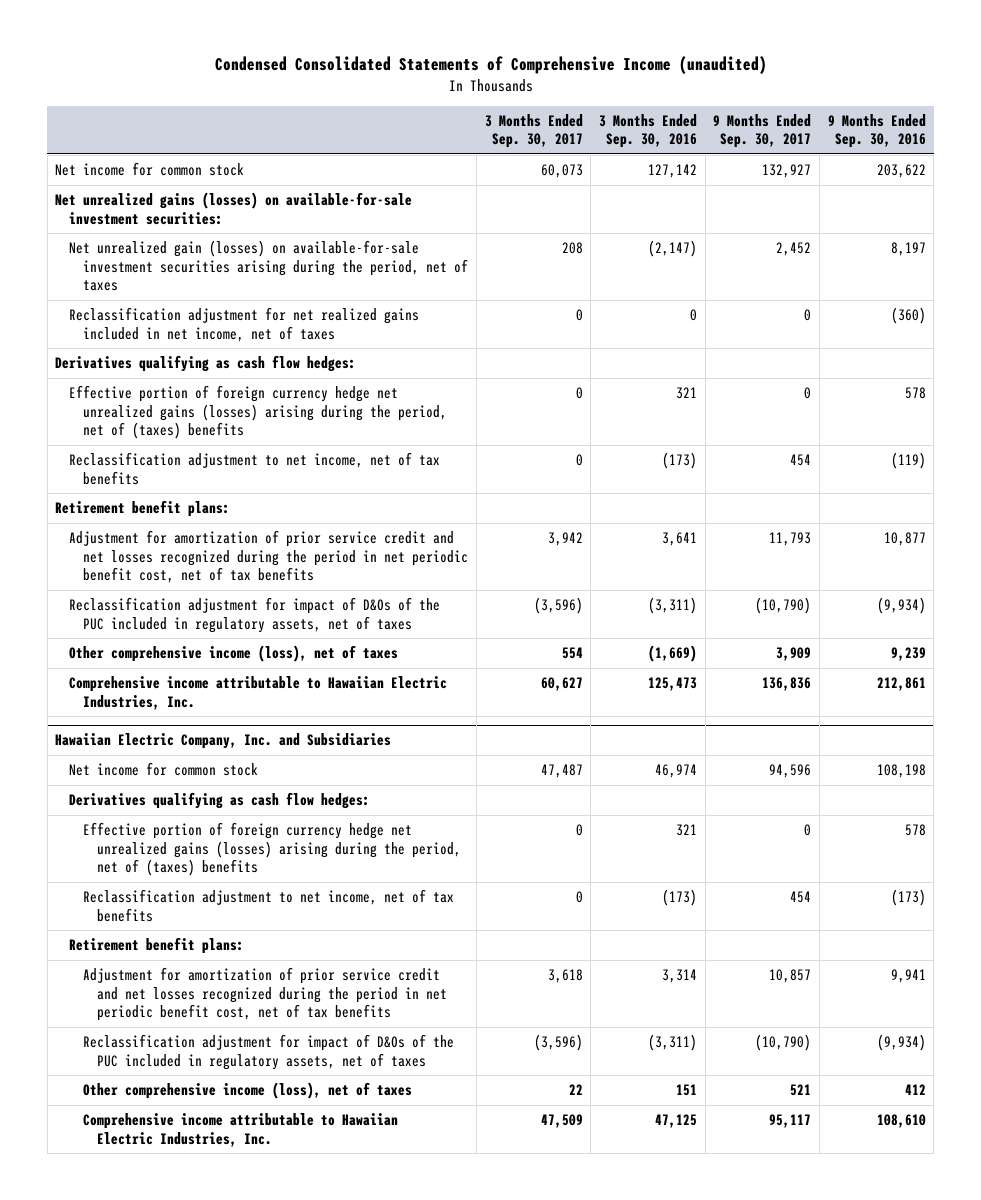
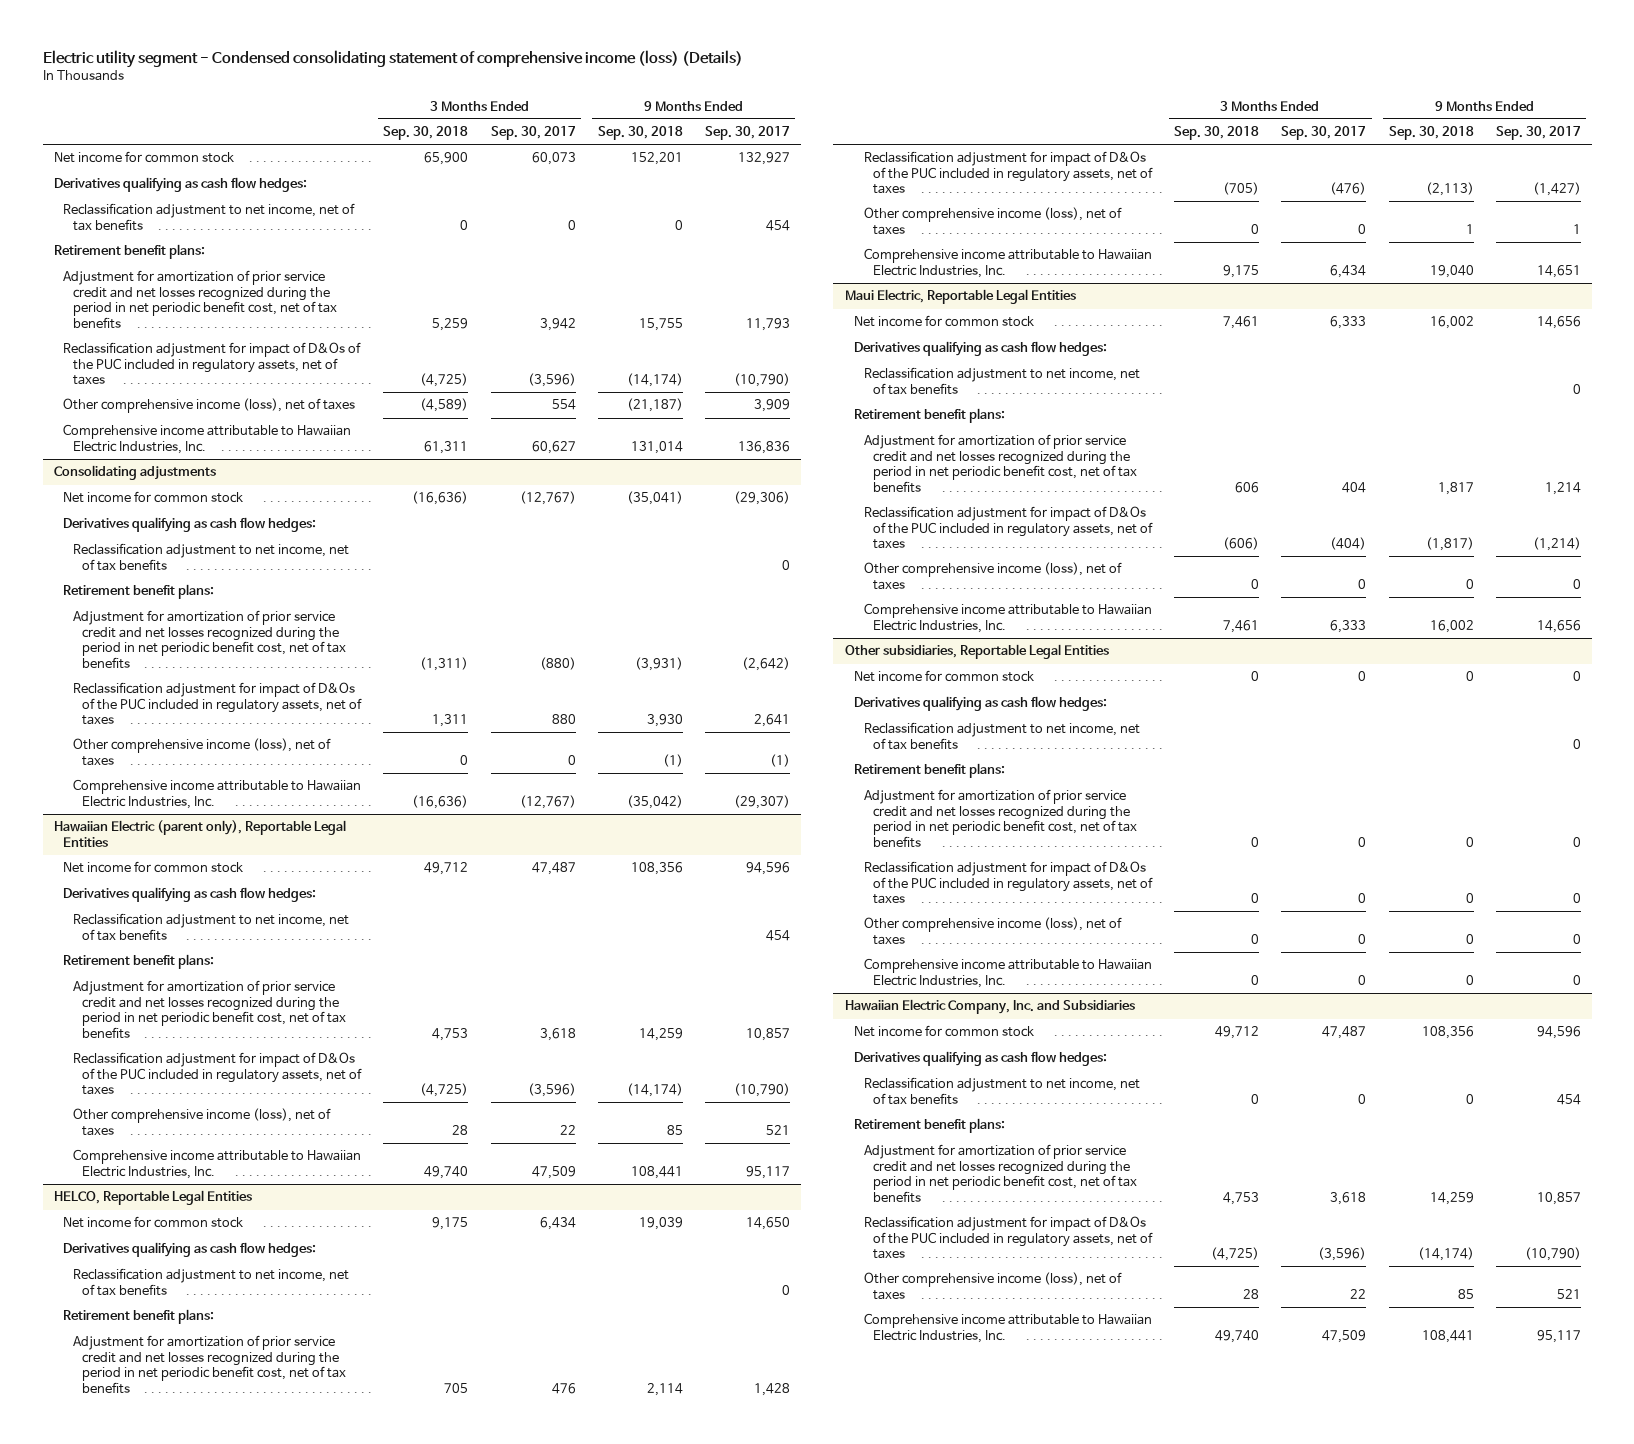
- Condensed Consolidated Statements of Comprehensive Income (unaudited)
+ Electric utility segment - Condensed consolidating statement of comprehensive income (loss) (Details)
- | 3 Months Ended Sep. 30, 2017 | 3 Months Ended Sep. 30, 2016 | 9 Months Ended Sep. 30, 2017 | 9 Months Ended Sep. 30, 2016
+ | 3 Months Ended Sep. 30, 2018 | 3 Months Ended Sep. 30, 2017 | 9 Months Ended Sep. 30, 2018 | 9 Months Ended Sep. 30, 2017
- Net unrealized gains (losses) on available-for-sale investment securities:
- Net unrealized gain (losses) on available-for-sale investment securities arising during the period, net of taxes | 208 | (2,147) | 2,452 | 8,197
- Reclassification adjustment for net realized gains included in net income, net of taxes | 0 | 0 | 0 | (360)
- Effective portion of foreign currency hedge net unrealized gains (losses) arising during the period, net of (taxes) benefits | 0 | 321 | 0 | 578
+ Consolidating adjustments
+ Net income for common stock | (16,636) | (12,767) | (35,041) | (29,306)
+ Derivatives qualifying as cash flow hedges:
+ Reclassification adjustment to net income, net of tax benefits | | | | 0
+ Retirement benefit plans:
+ Adjustment for amortization of prior service credit and net losses recognized during the period in net periodic benefit cost, net of tax benefits | (1,311) | (880) | (3,931) | (2,642)
+ Reclassification adjustment for impact of D&Os of the PUC included in regulatory assets, net of taxes | 1,311 | 880 | 3,930 | 2,641
+ Other comprehensive income (loss), net of taxes | 0 | 0 | (1) | (1)
+ Comprehensive income attributable to Hawaiian Electric Industries, Inc. | (16,636) | (12,767) | (35,042) | (29,307)
+ Hawaiian Electric (parent only), Reportable Legal Entities
+ Net income for common stock | 49,712 | 47,487 | 108,356 | 94,596
+ Derivatives qualifying as cash flow hedges:
+ Reclassification adjustment to net income, net of tax benefits | | | | 454
+ Retirement benefit plans:
+ Adjustment for amortization of prior service credit and net losses recognized during the period in net periodic benefit cost, net of tax benefits | 4,753 | 3,618 | 14,259 | 10,857
+ Reclassification adjustment for impact of D&Os of the PUC included in regulatory assets, net of taxes | (4,725) | (3,596) | (14,174) | (10,790)
+ Other comprehensive income (loss), net of taxes | 28 | 22 | 85 | 521
+ Comprehensive income attributable to Hawaiian Electric Industries, Inc. | 49,740 | 47,509 | 108,441 | 95,117
+ HELCO, Reportable Legal Entities
+ Net income for common stock | 9,175 | 6,434 | 19,039 | 14,650
+ Derivatives qualifying as cash flow hedges:
+ Reclassification adjustment to net income, net of tax benefits | | | | 0
+ Retirement benefit plans:
+ Adjustment for amortization of prior service credit and net losses recognized during the period in net periodic benefit cost, net of tax benefits | 705 | 476 | 2,114 | 1,428
+ Reclassification adjustment for impact of D&Os of the PUC included in regulatory assets, net of taxes | (705) | (476) | (2,113) | (1,427)
+ Other comprehensive income (loss), net of taxes | 0 | 0 | 1 | 1
+ Comprehensive income attributable to Hawaiian Electric Industries, Inc. | 9,175 | 6,434 | 19,040 | 14,651
+ Maui Electric, Reportable Legal Entities
+ Net income for common stock | 7,461 | 6,333 | 16,002 | 14,656
+ Derivatives qualifying as cash flow hedges:
+ Reclassification adjustment to net income, net of tax benefits | | | | 0
+ Retirement benefit plans:
+ Adjustment for amortization of prior service credit and net losses recognized during the period in net periodic benefit cost, net of tax benefits | 606 | 404 | 1,817 | 1,214
+ Reclassification adjustment for impact of D&Os of the PUC included in regulatory assets, net of taxes | (606) | (404) | (1,817) | (1,214)
+ Other comprehensive income (loss), net of taxes | 0 | 0 | 0 | 0
+ Comprehensive income attributable to Hawaiian Electric Industries, Inc. | 7,461 | 6,333 | 16,002 | 14,656
+ Other subsidiaries, Reportable Legal Entities
+ Net income for common stock | 0 | 0 | 0 | 0
+ Derivatives qualifying as cash flow hedges:
+ Reclassification adjustment to net income, net of tax benefits | | | | 0
+ Retirement benefit plans:
+ Adjustment for amortization of prior service credit and net losses recognized during the period in net periodic benefit cost, net of tax benefits | 0 | 0 | 0 | 0
+ Reclassification adjustment for impact of D&Os of the PUC included in regulatory assets, net of taxes | 0 | 0 | 0 | 0
+ Other comprehensive income (loss), net of taxes | 0 | 0 | 0 | 0
+ Comprehensive income attributable to Hawaiian Electric Industries, Inc. | 0 | 0 | 0 | 0
@ Hawaiian Electric Company, Inc. and Subsidiaries
- Effective portion of foreign currency hedge net unrealized gains (losses) arising during the period, net of (taxes) benefits | 0 | 321 | 0 | 578

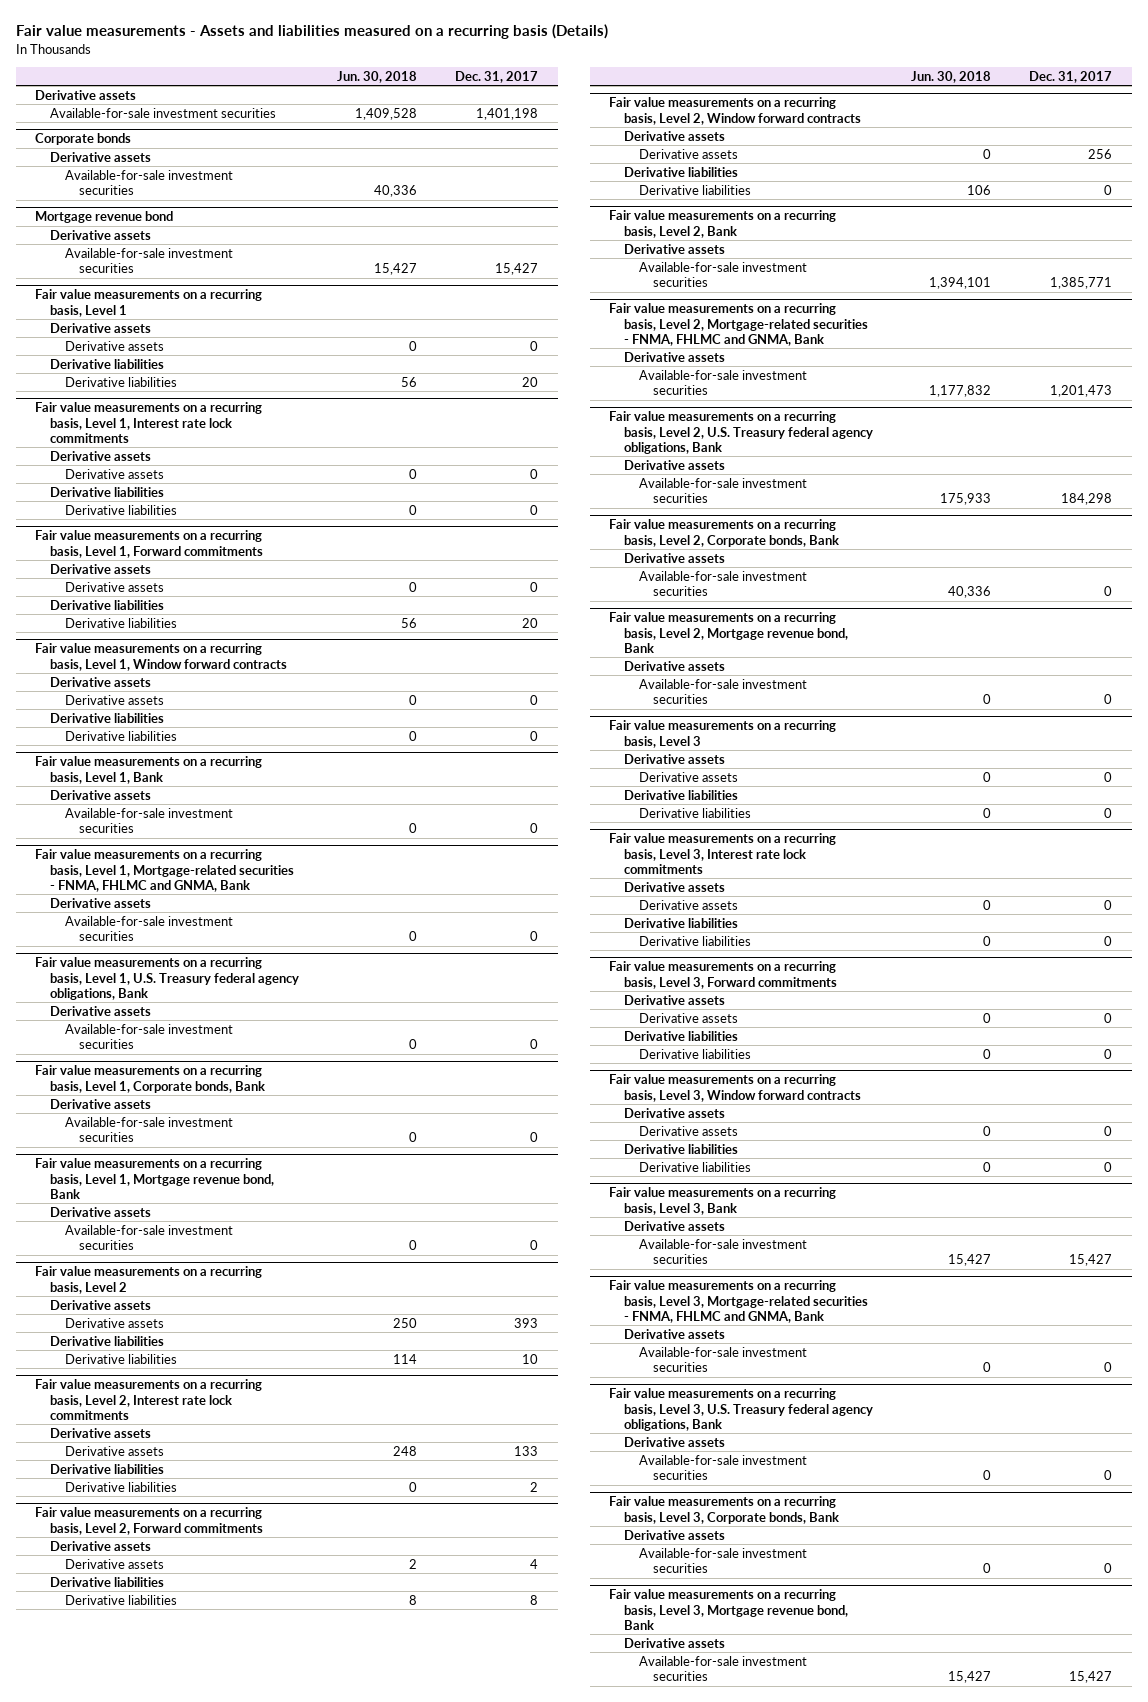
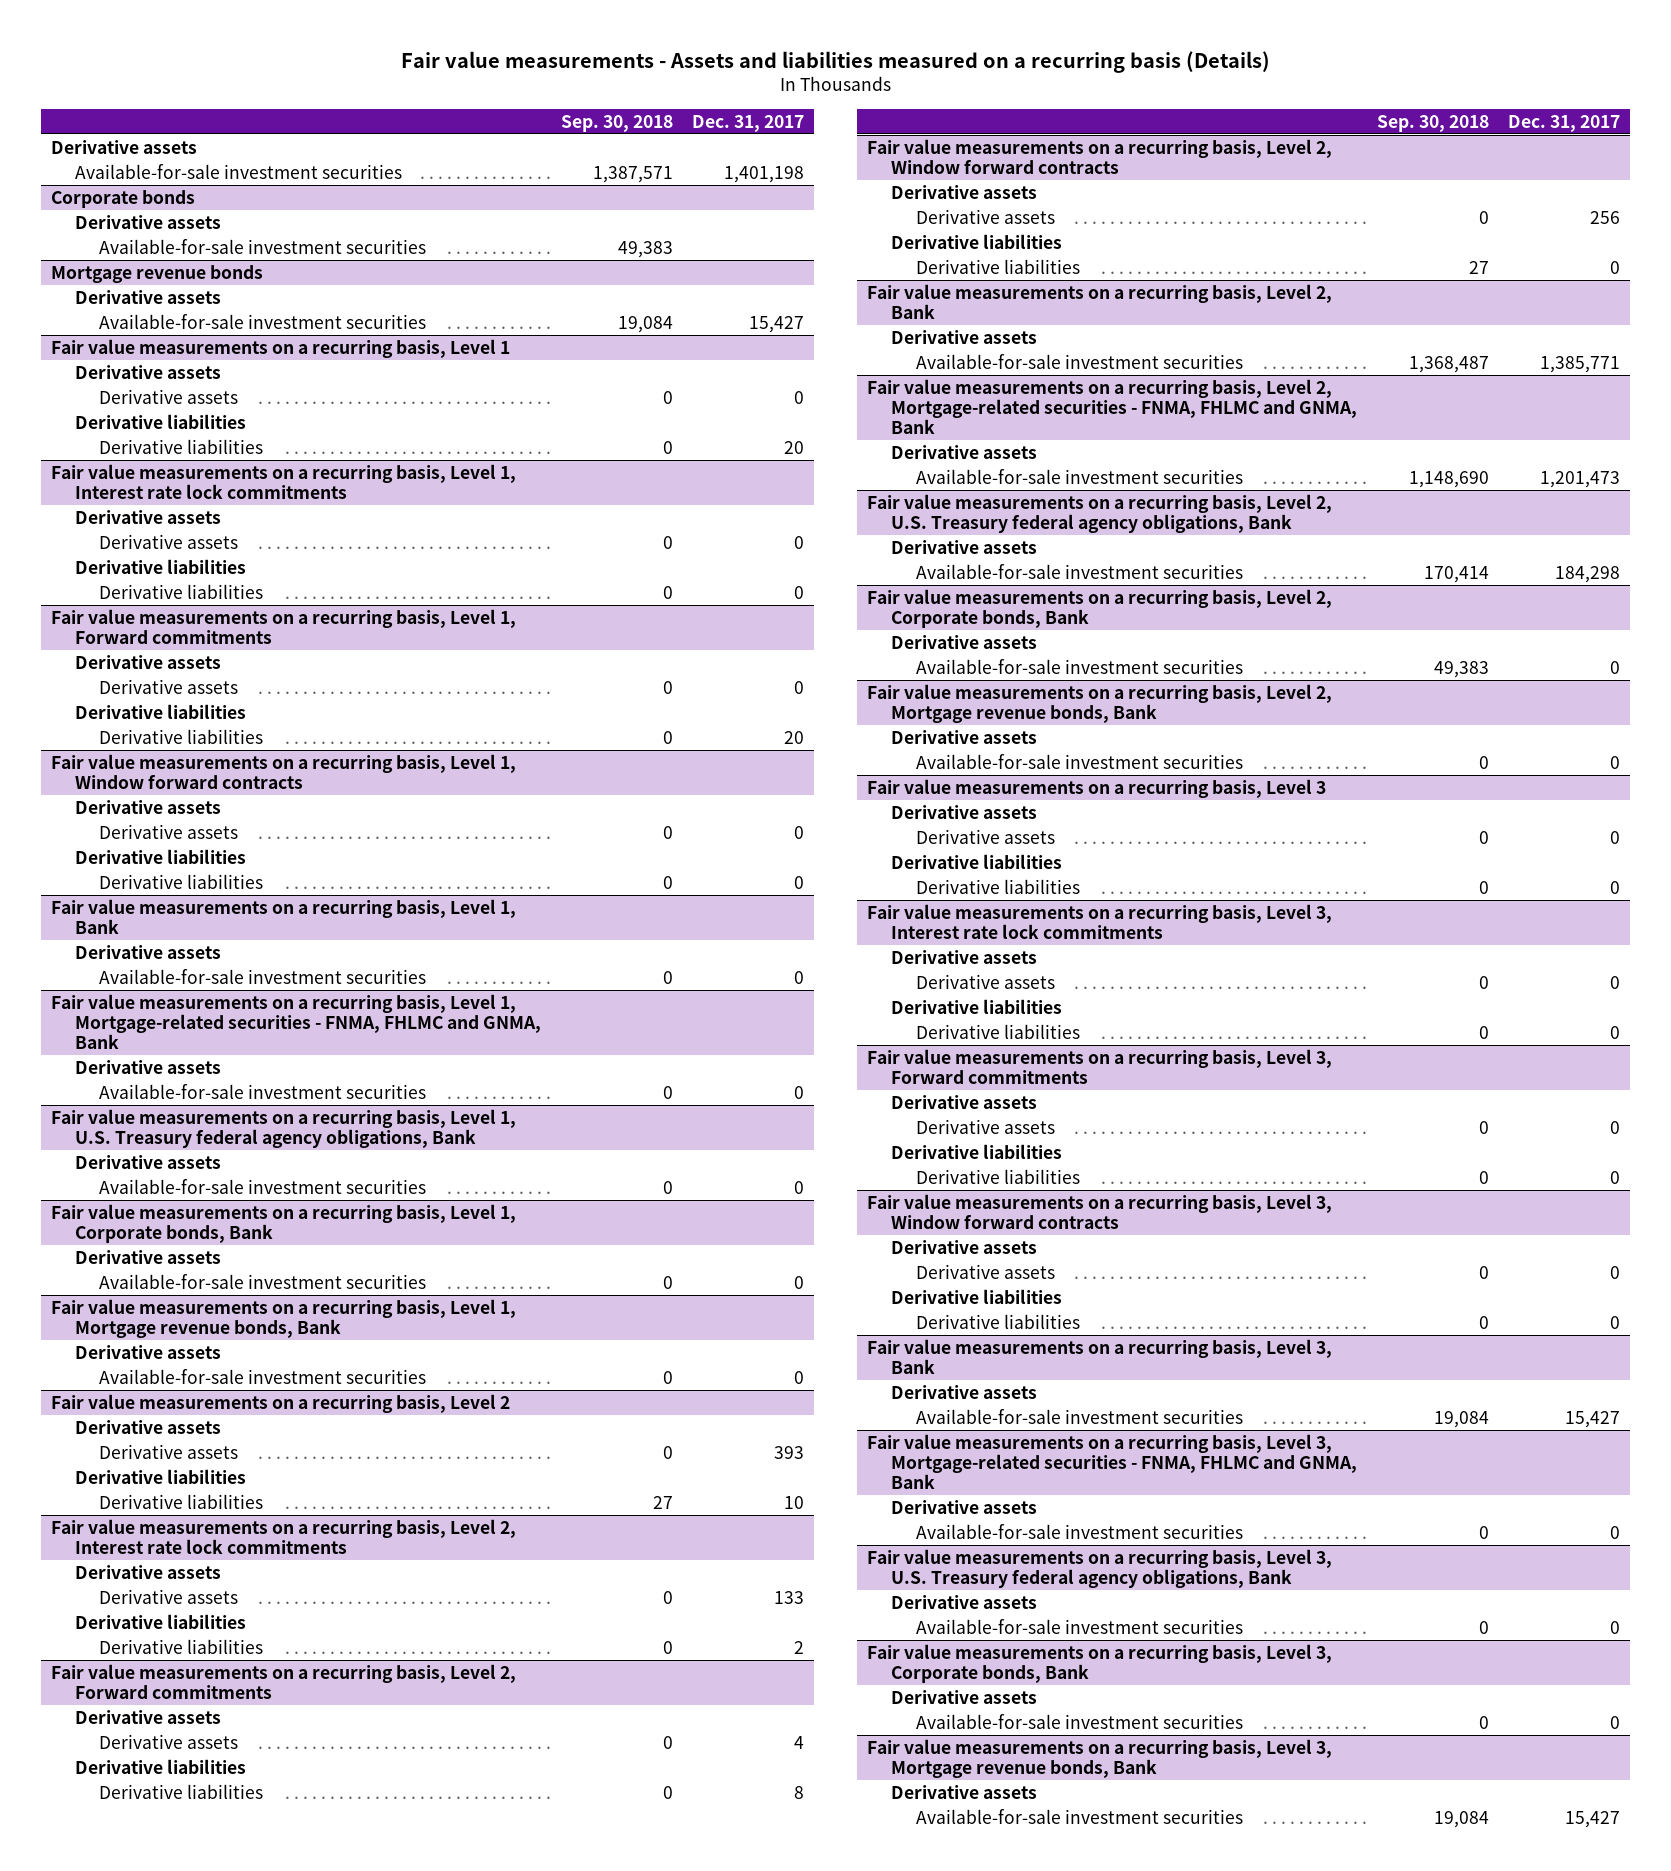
- | Jun. 30, 2018 | Dec. 31, 2017
+ | Sep. 30, 2018 | Dec. 31, 2017
- Mortgage revenue bond
+ Mortgage revenue bonds
- Fair value measurements on a recurring basis, Level 1, Mortgage revenue bond, Bank
+ Fair value measurements on a recurring basis, Level 1, Mortgage revenue bonds, Bank
- Fair value measurements on a recurring basis, Level 2, Mortgage revenue bond, Bank
+ Fair value measurements on a recurring basis, Level 2, Mortgage revenue bonds, Bank
- Fair value measurements on a recurring basis, Level 3, Mortgage revenue bond, Bank
+ Fair value measurements on a recurring basis, Level 3, Mortgage revenue bonds, Bank

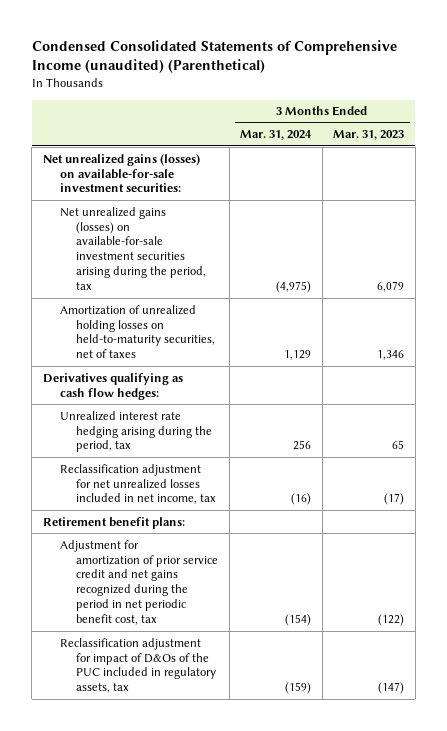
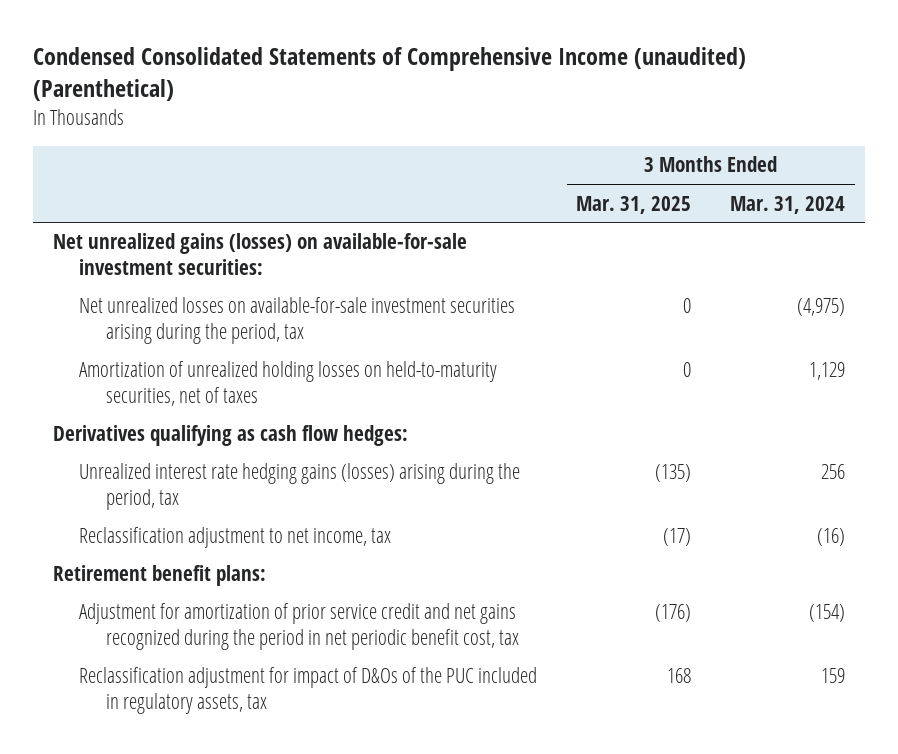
- | 3 Months Ended Mar. 31, 2024 | 3 Months Ended Mar. 31, 2023
+ | 3 Months Ended Mar. 31, 2025 | 3 Months Ended Mar. 31, 2024
- Net unrealized gains (losses) on available-for-sale investment securities arising during the period, tax | (4,975) | 6,079
+ Net unrealized losses on available-for-sale investment securities arising during the period, tax | 0 | (4,975)
- Unrealized interest rate hedging arising during the period, tax | 256 | 65
- Reclassification adjustment for net unrealized losses included in net income, tax | (16) | (17)
+ Unrealized interest rate hedging gains (losses) arising during the period, tax | (135) | 256
+ Reclassification adjustment to net income, tax | (17) | (16)
- Reclassification adjustment for impact of D&Os of the PUC included in regulatory assets, tax | (159) | (147)
+ Reclassification adjustment for impact of D&Os of the PUC included in regulatory assets, tax | 168 | 159

